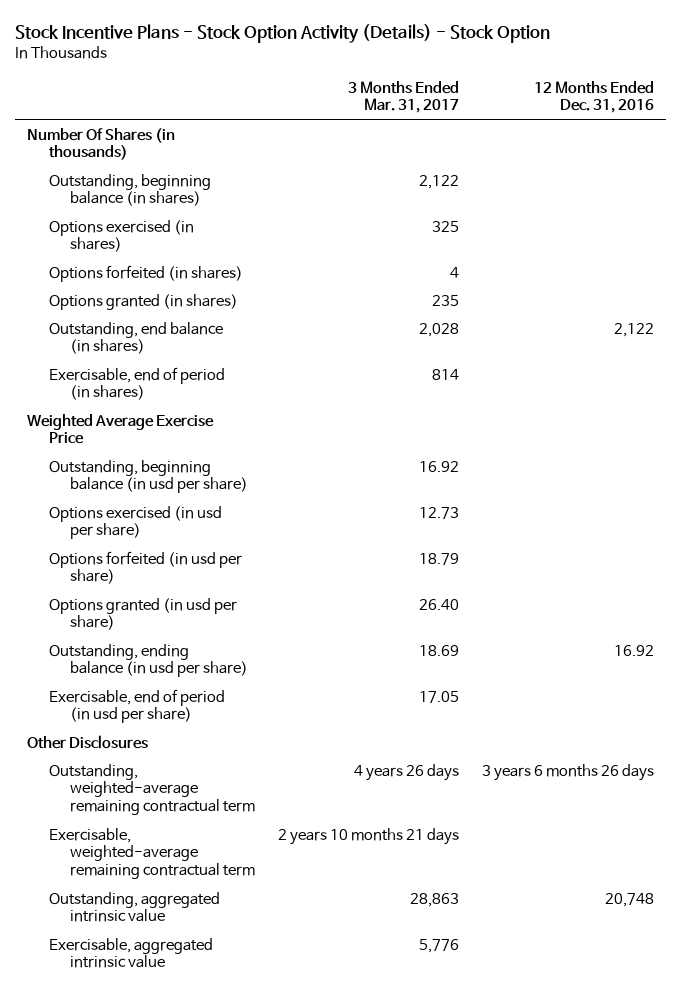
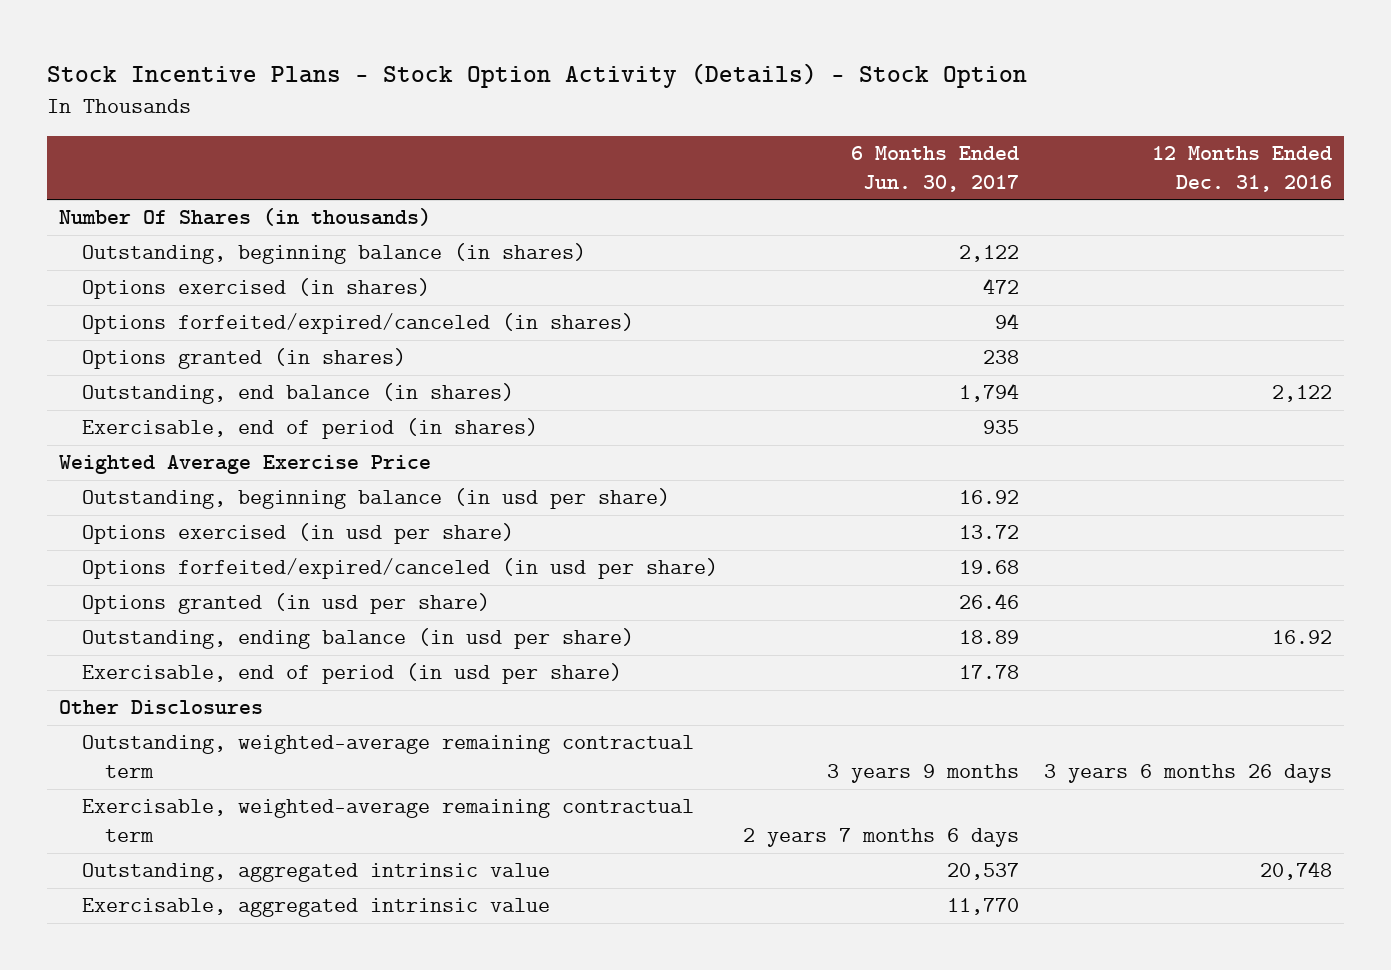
- | 3 Months Ended Mar. 31, 2017 | 12 Months Ended Dec. 31, 2016
+ | 6 Months Ended Jun. 30, 2017 | 12 Months Ended Dec. 31, 2016
- Options forfeited (in shares) | 4 |
+ Options forfeited/expired/canceled (in shares) | 94 |
- Options forfeited (in usd per share) | 18.79 |
+ Options forfeited/expired/canceled (in usd per share) | 19.68 |

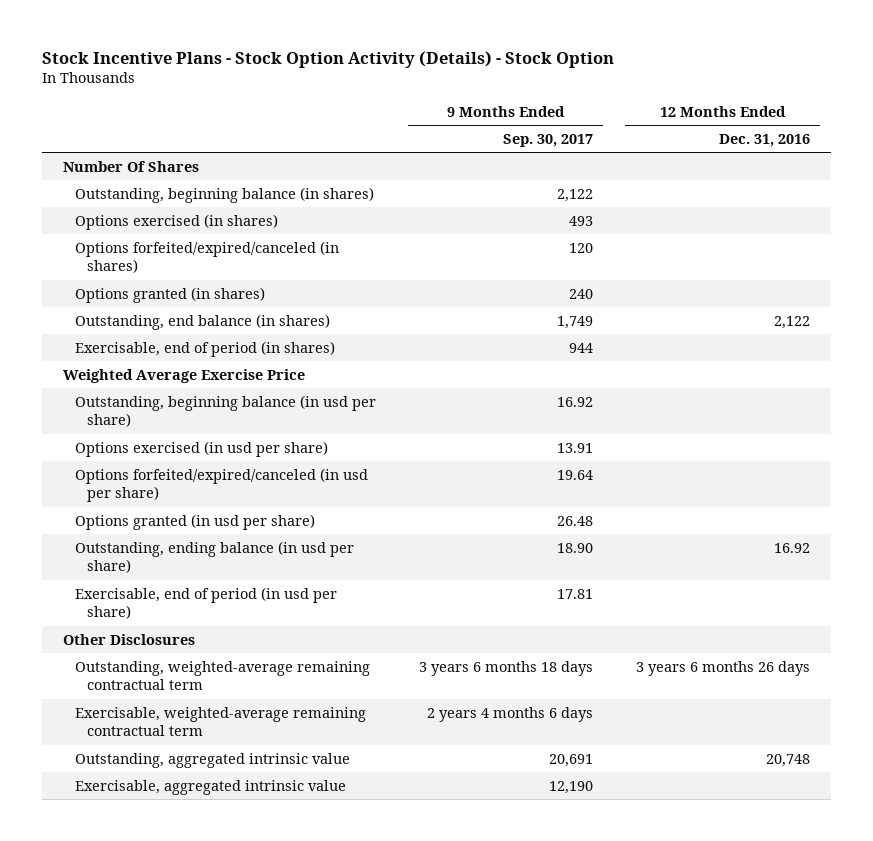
- | 6 Months Ended Jun. 30, 2017 | 12 Months Ended Dec. 31, 2016
+ | 9 Months Ended Sep. 30, 2017 | 12 Months Ended Dec. 31, 2016
- Number Of Shares (in thousands)
+ Number Of Shares

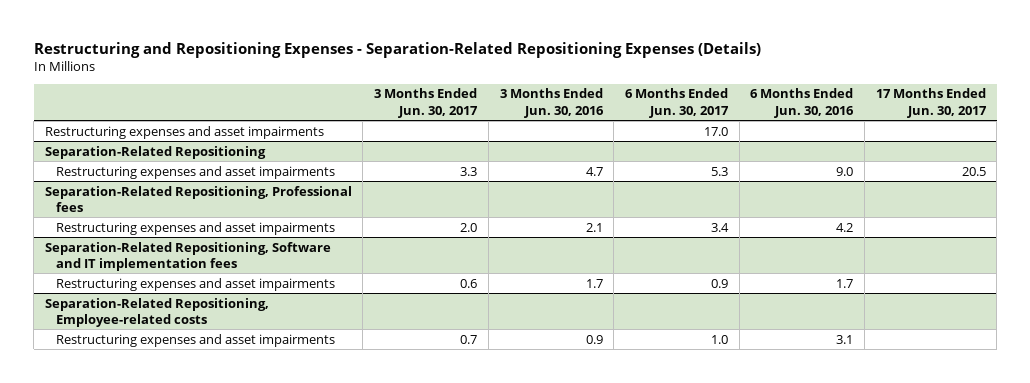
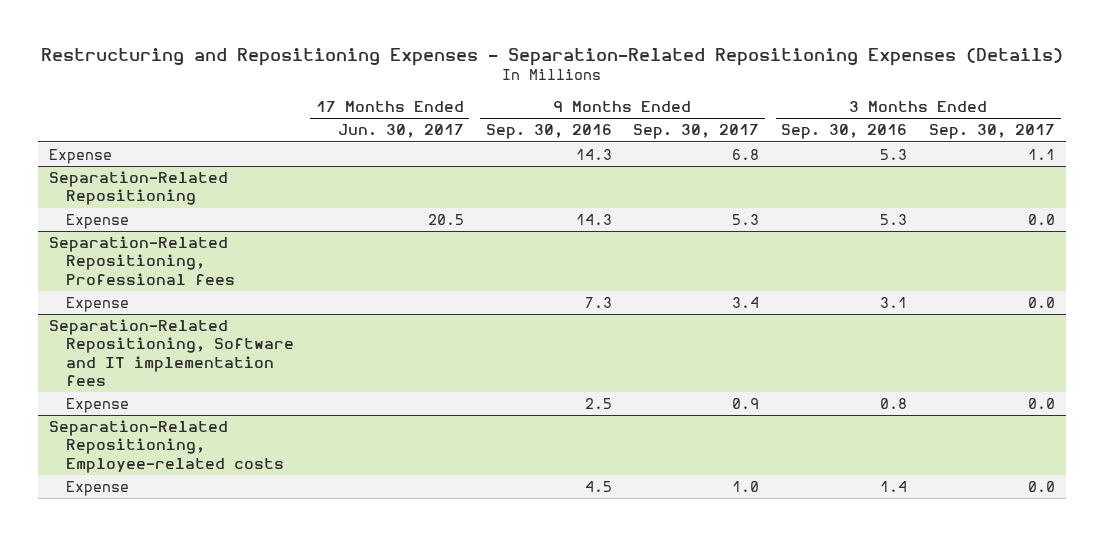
- | 3 Months Ended Jun. 30, 2017 | 3 Months Ended Jun. 30, 2016 | 6 Months Ended Jun. 30, 2017 | 6 Months Ended Jun. 30, 2016 | 17 Months Ended Jun. 30, 2017
+ | 17 Months Ended Jun. 30, 2017 | 9 Months Ended Sep. 30, 2016 | 9 Months Ended Sep. 30, 2017 | 3 Months Ended Sep. 30, 2016 | 3 Months Ended Sep. 30, 2017
- Restructuring expenses and asset impairments | | | 17.0 | |
+ Expense | | 14.3 | 6.8 | 5.3 | 1.1
@ Separation-Related Repositioning
- Restructuring expenses and asset impairments | 3.3 | 4.7 | 5.3 | 9.0 | 20.5
+ Expense | 20.5 | 14.3 | 5.3 | 5.3 | 0.0
@ Separation-Related Repositioning, Professional fees
- Restructuring expenses and asset impairments | 2.0 | 2.1 | 3.4 | 4.2 |
+ Expense | | 7.3 | 3.4 | 3.1 | 0.0
@ Separation-Related Repositioning, Software and IT implementation fees
- Restructuring expenses and asset impairments | 0.6 | 1.7 | 0.9 | 1.7 |
+ Expense | | 2.5 | 0.9 | 0.8 | 0.0
@ Separation-Related Repositioning, Employee-related costs
- Restructuring expenses and asset impairments | 0.7 | 0.9 | 1.0 | 3.1 |
+ Expense | | 4.5 | 1.0 | 1.4 | 0.0

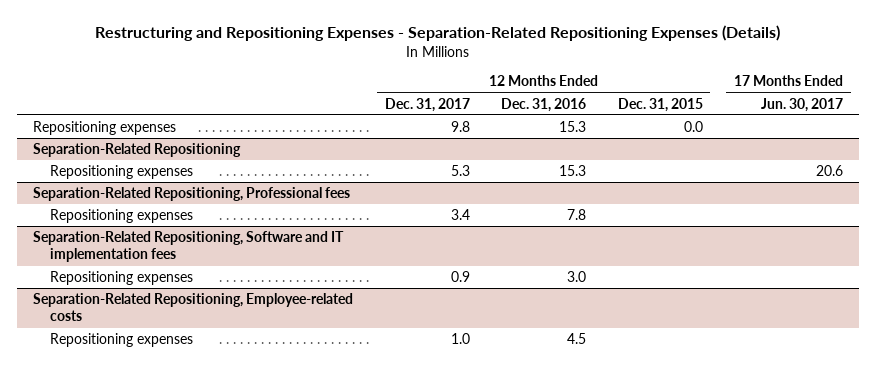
- | 17 Months Ended Jun. 30, 2017 | 9 Months Ended Sep. 30, 2016 | 9 Months Ended Sep. 30, 2017 | 3 Months Ended Sep. 30, 2016 | 3 Months Ended Sep. 30, 2017
+ | 12 Months Ended Dec. 31, 2017 | 12 Months Ended Dec. 31, 2016 | 12 Months Ended Dec. 31, 2015 | 17 Months Ended Jun. 30, 2017
- Expense | | 14.3 | 6.8 | 5.3 | 1.1
+ Repositioning expenses | 9.8 | 15.3 | 0.0 |
@ Separation-Related Repositioning
- Expense | 20.5 | 14.3 | 5.3 | 5.3 | 0.0
+ Repositioning expenses | 5.3 | 15.3 | | 20.6
@ Separation-Related Repositioning, Professional fees
- Expense | | 7.3 | 3.4 | 3.1 | 0.0
+ Repositioning expenses | 3.4 | 7.8 | |
@ Separation-Related Repositioning, Software and IT implementation fees
- Expense | | 2.5 | 0.9 | 0.8 | 0.0
+ Repositioning expenses | 0.9 | 3.0 | |
@ Separation-Related Repositioning, Employee-related costs
- Expense | | 4.5 | 1.0 | 1.4 | 0.0
+ Repositioning expenses | 1.0 | 4.5 | |

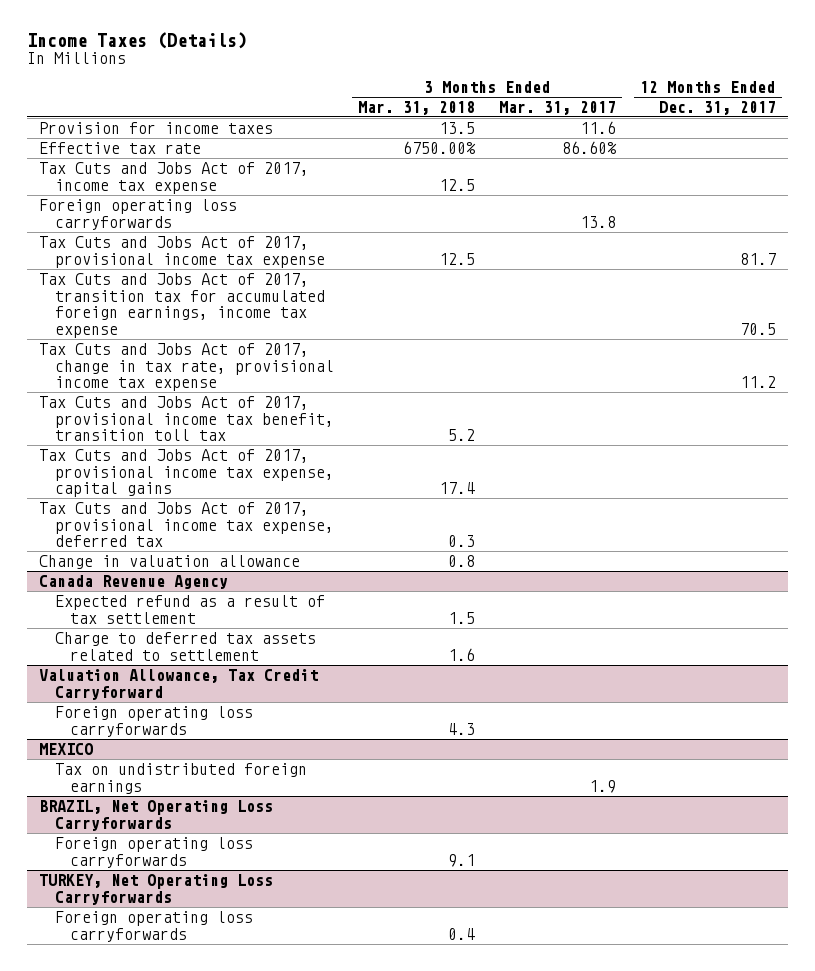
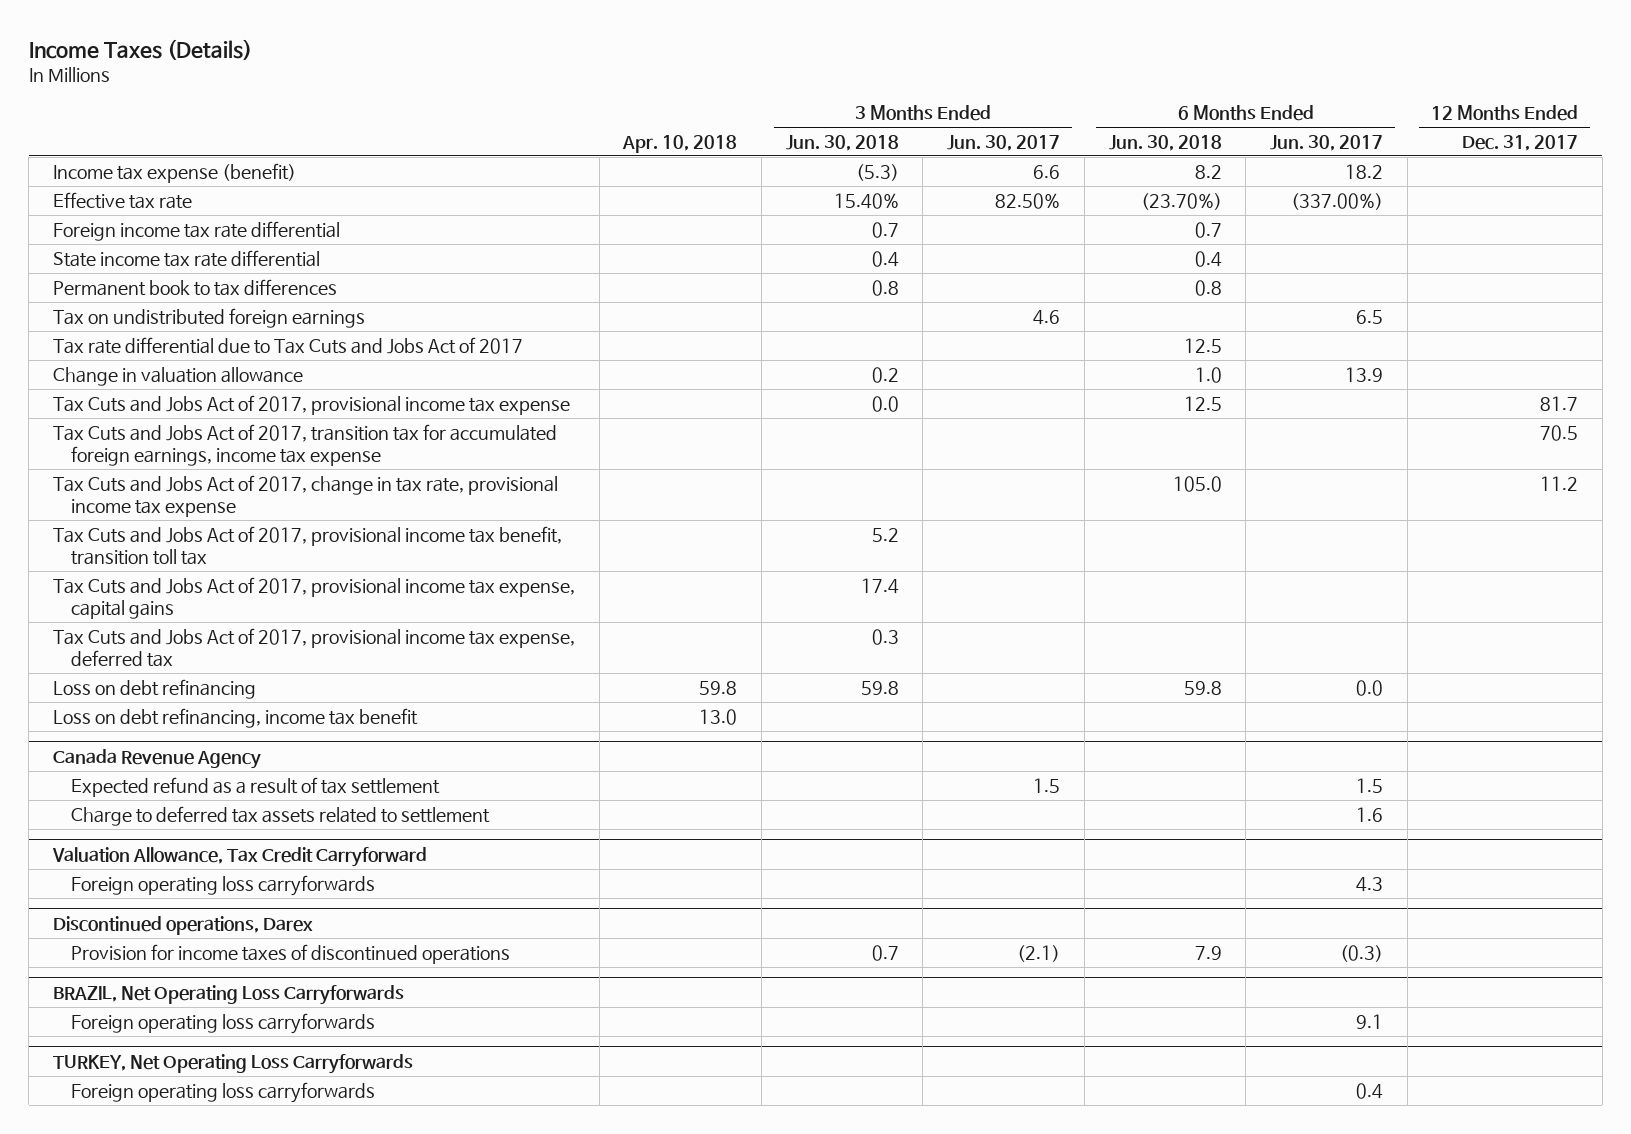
- | 3 Months Ended Mar. 31, 2018 | 3 Months Ended Mar. 31, 2017 | 12 Months Ended Dec. 31, 2017
+ | Apr. 10, 2018 | 3 Months Ended Jun. 30, 2018 | 3 Months Ended Jun. 30, 2017 | 6 Months Ended Jun. 30, 2018 | 6 Months Ended Jun. 30, 2017 | 12 Months Ended Dec. 31, 2017
- Provision for income taxes | 13.5 | 11.6 |
+ Income tax expense (benefit) | | (5.3) | 6.6 | 8.2 | 18.2 |
- Tax Cuts and Jobs Act of 2017, income tax expense | 12.5 | |
- Foreign operating loss carryforwards | | 13.8 |
+ Foreign income tax rate differential | | 0.7 | | 0.7 | |
+ State income tax rate differential | | 0.4 | | 0.4 | |
+ Permanent book to tax differences | | 0.8 | | 0.8 | |
+ Tax on undistributed foreign earnings | | | 4.6 | | 6.5 |
+ Tax rate differential due to Tax Cuts and Jobs Act of 2017 | | | | 12.5 | |
moved up: Change in valuation allowance | | 0.2 | | 1.0 | 13.9 |
+ Loss on debt refinancing | 59.8 | 59.8 | | 59.8 | 0.0 |
+ Loss on debt refinancing, income tax benefit | 13.0 | | | | |
- MEXICO
- Tax on undistributed foreign earnings | | 1.9 |
+ Discontinued operations, Darex
+ Provision for income taxes of discontinued operations | | 0.7 | (2.1) | 7.9 | (0.3) |

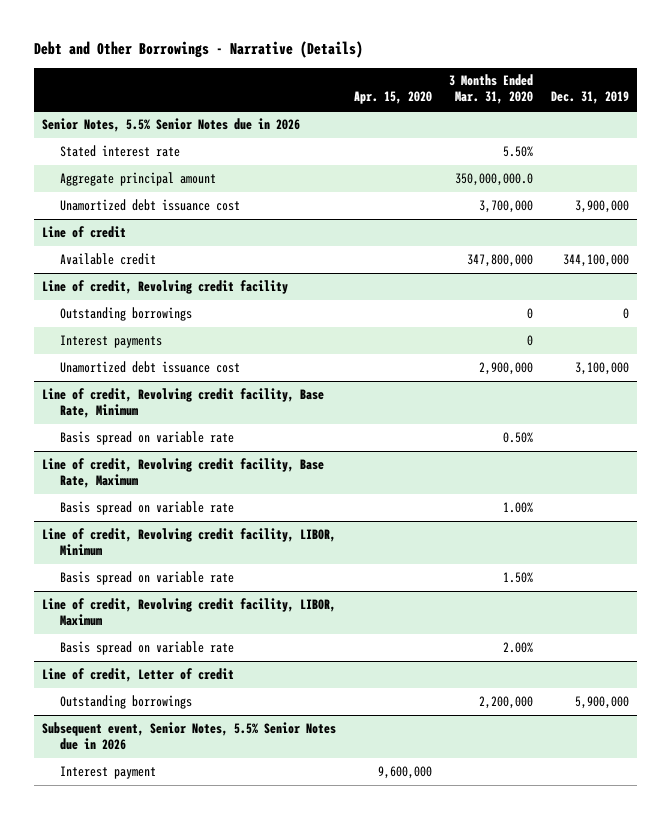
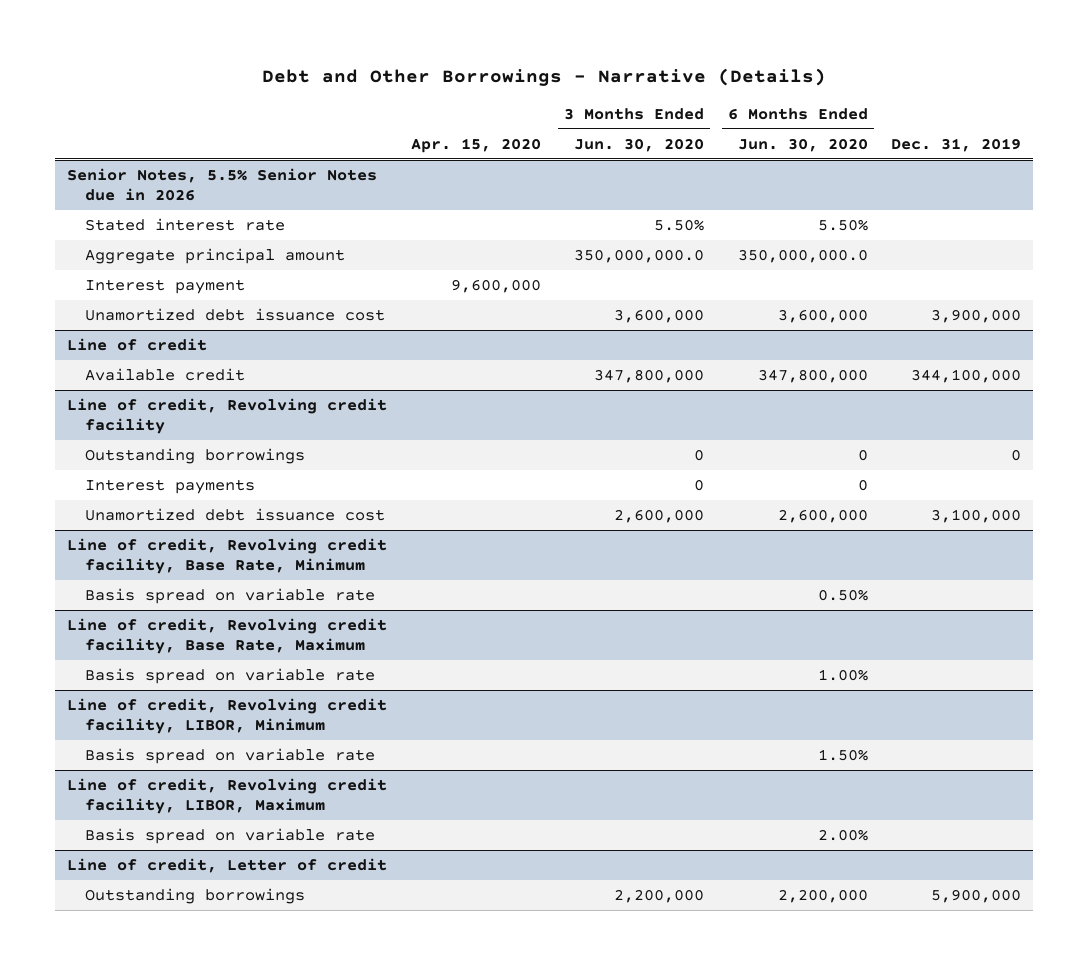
- | Apr. 15, 2020 | 3 Months Ended Mar. 31, 2020 | Dec. 31, 2019
+ | Apr. 15, 2020 | 3 Months Ended Jun. 30, 2020 | 6 Months Ended Jun. 30, 2020 | Dec. 31, 2019
@ Senior Notes, 5.5% Senior Notes due in 2026
+ Interest payment | 9,600,000 | | |
- Subsequent event, Senior Notes, 5.5% Senior Notes due in 2026
- Interest payment | 9,600,000 | |

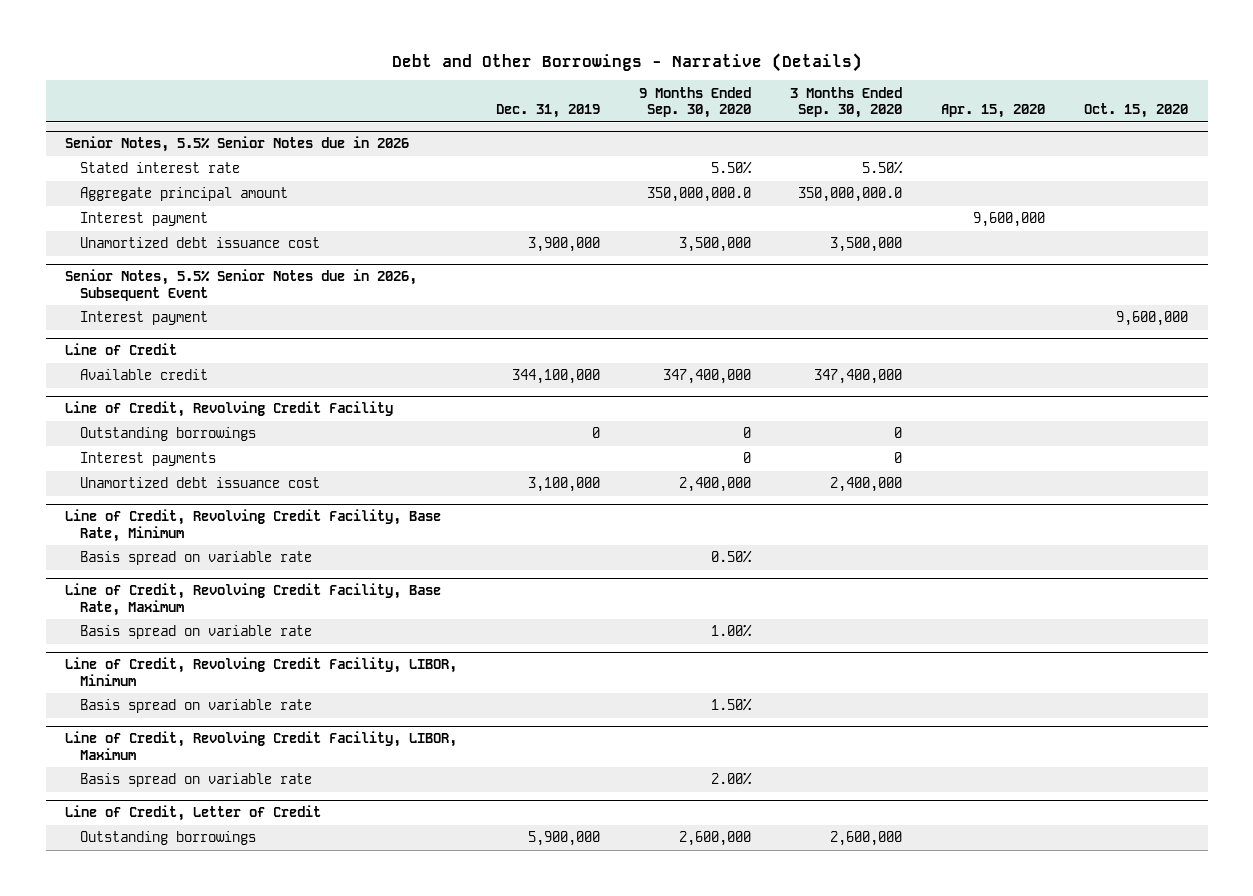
- | Apr. 15, 2020 | 3 Months Ended Jun. 30, 2020 | 6 Months Ended Jun. 30, 2020 | Dec. 31, 2019
+ | Dec. 31, 2019 | 9 Months Ended Sep. 30, 2020 | 3 Months Ended Sep. 30, 2020 | Apr. 15, 2020 | Oct. 15, 2020
- Line of credit
+ Senior Notes, 5.5% Senior Notes due in 2026, Subsequent Event
+ Interest payment | | | | | 9,600,000
+ Line of Credit
- Line of credit, Revolving credit facility
+ Line of Credit, Revolving Credit Facility
- Line of credit, Revolving credit facility, Base Rate, Minimum
+ Line of Credit, Revolving Credit Facility, Base Rate, Minimum
- Line of credit, Revolving credit facility, Base Rate, Maximum
+ Line of Credit, Revolving Credit Facility, Base Rate, Maximum
- Line of credit, Revolving credit facility, LIBOR, Minimum
+ Line of Credit, Revolving Credit Facility, LIBOR, Minimum
- Line of credit, Revolving credit facility, LIBOR, Maximum
+ Line of Credit, Revolving Credit Facility, LIBOR, Maximum
- Line of credit, Letter of credit
+ Line of Credit, Letter of Credit

